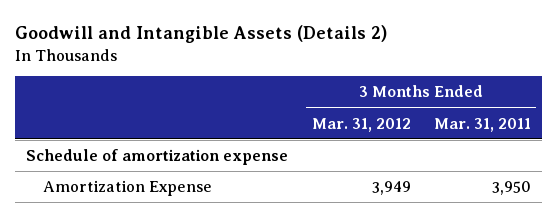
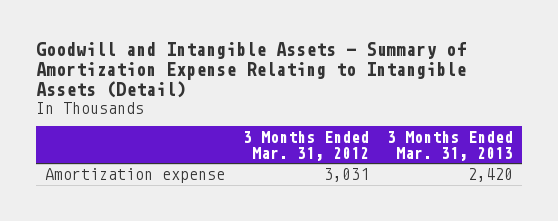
- Goodwill and Intangible Assets (Details 2)
+ Goodwill and Intangible Assets - Summary of Amortization Expense Relating to Intangible Assets (Detail)
- | 3 Months Ended Mar. 31, 2012 | 3 Months Ended Mar. 31, 2011
+ | 3 Months Ended Mar. 31, 2012 | 3 Months Ended Mar. 31, 2013
- Schedule of amortization expense
- Amortization Expense | 3,949 | 3,950
+ Amortization expense | 3,031 | 2,420

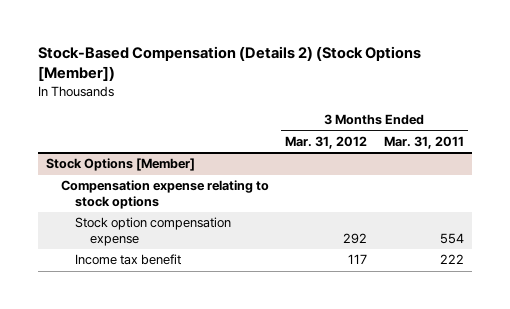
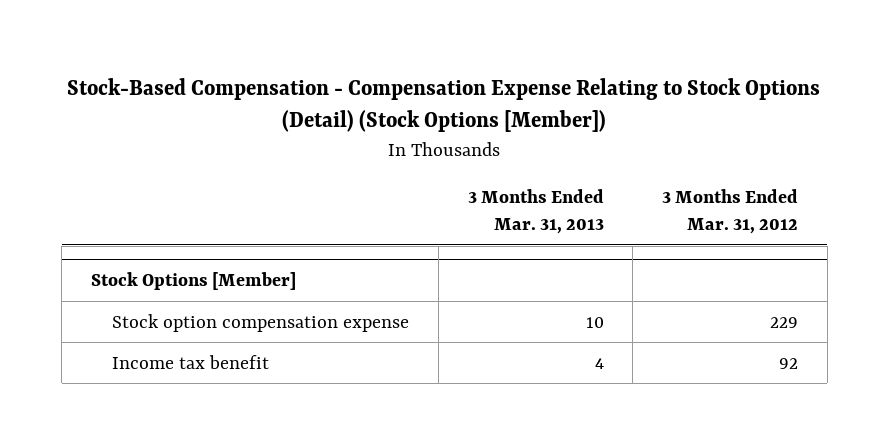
- Stock-Based Compensation (Details 2) (Stock Options [Member])
+ Stock-Based Compensation - Compensation Expense Relating to Stock Options (Detail) (Stock Options [Member])
- | 3 Months Ended Mar. 31, 2012 | 3 Months Ended Mar. 31, 2011
+ | 3 Months Ended Mar. 31, 2013 | 3 Months Ended Mar. 31, 2012
@ Stock Options [Member]
- Compensation expense relating to stock options
- Stock option compensation expense | 292 | 554
- Income tax benefit | 117 | 222
+ Stock option compensation expense | 10 | 229
+ Income tax benefit | 4 | 92

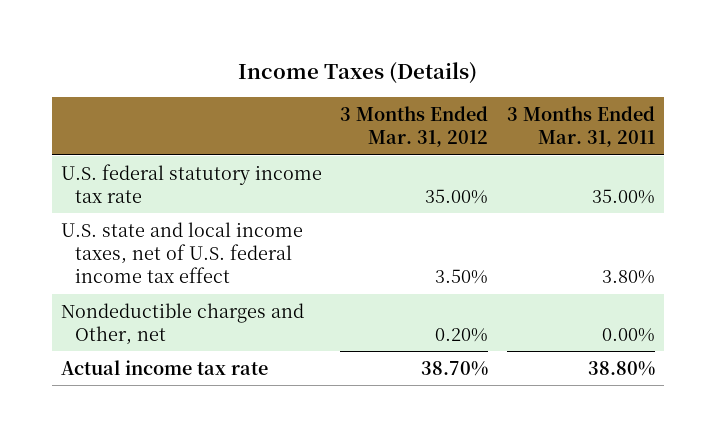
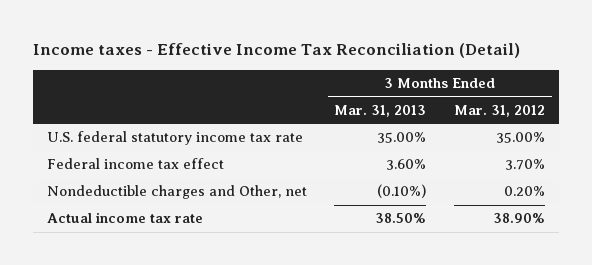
- Income Taxes (Details)
+ Income taxes - Effective Income Tax Reconciliation (Detail)
- | 3 Months Ended Mar. 31, 2012 | 3 Months Ended Mar. 31, 2011
+ | 3 Months Ended Mar. 31, 2013 | 3 Months Ended Mar. 31, 2012
- U.S. state and local income taxes, net of U.S. federal income tax effect | 3.50% | 3.80%
+ Federal income tax effect | 3.60% | 3.70%
- Actual income tax rate | 38.70% | 38.80%
+ Actual income tax rate | 38.50% | 38.90%

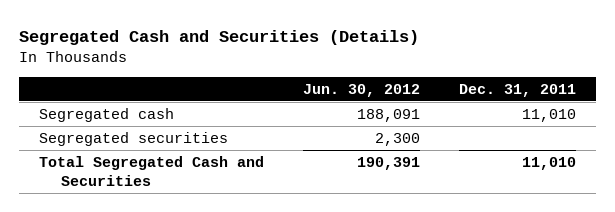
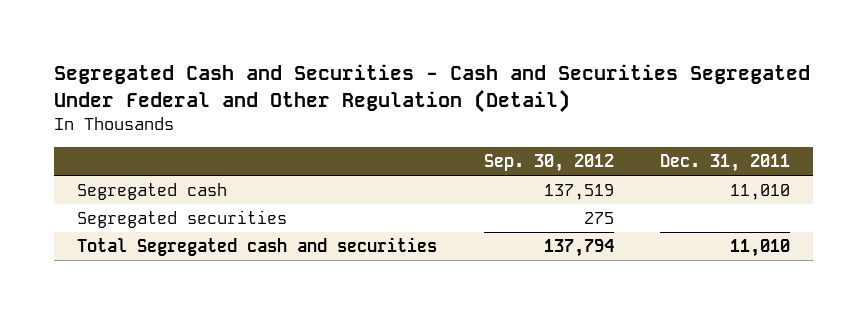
- Segregated Cash and Securities (Details)
+ Segregated Cash and Securities - Cash and Securities Segregated Under Federal and Other Regulation (Detail)
- | Jun. 30, 2012 | Dec. 31, 2011
+ | Sep. 30, 2012 | Dec. 31, 2011
- Total Segregated Cash and Securities | 190,391 | 11,010
+ Total Segregated cash and securities | 137,794 | 11,010

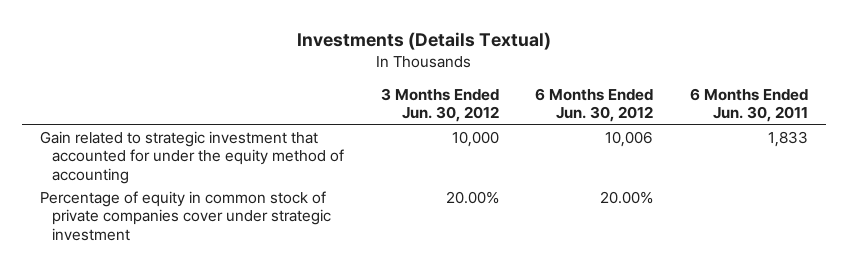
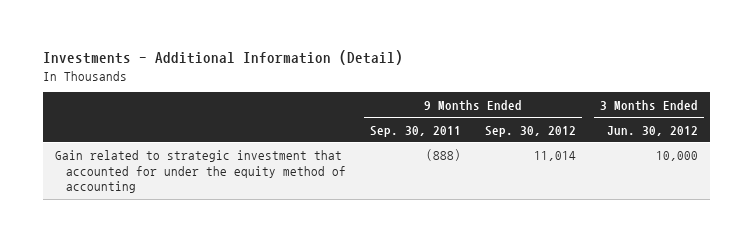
- Investments (Details Textual)
+ Investments - Additional Information (Detail)
- | 3 Months Ended Jun. 30, 2012 | 6 Months Ended Jun. 30, 2012 | 6 Months Ended Jun. 30, 2011
+ | 9 Months Ended Sep. 30, 2011 | 9 Months Ended Sep. 30, 2012 | 3 Months Ended Jun. 30, 2012
- Percentage of equity in common stock of private companies cover under strategic investment | 20.00% | 20.00% |

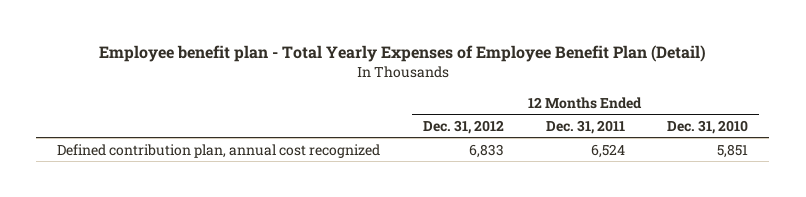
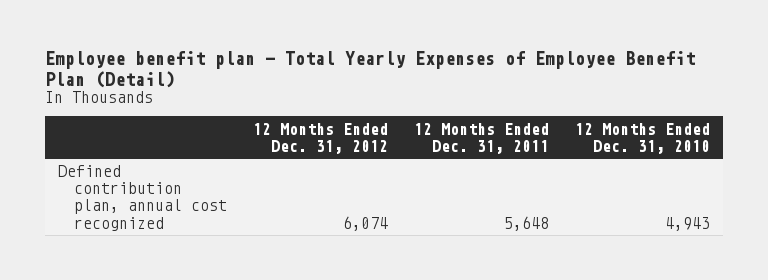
- Defined contribution plan, annual cost recognized | 6,833 | 6,524 | 5,851
+ Defined contribution plan, annual cost recognized | 6,074 | 5,648 | 4,943

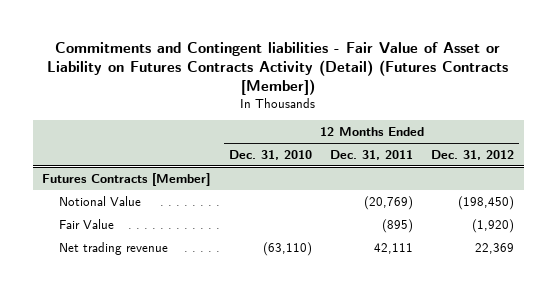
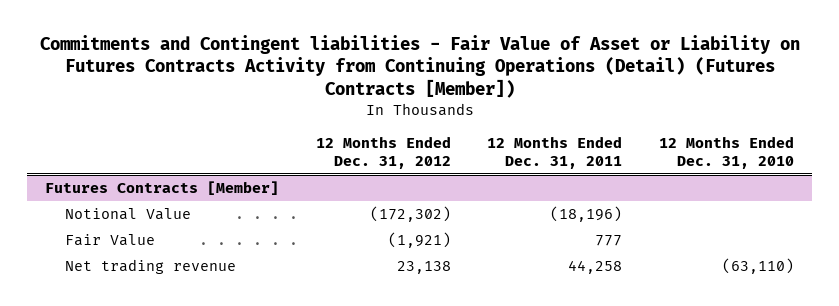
- Commitments and Contingent liabilities - Fair Value of Asset or Liability on Futures Contracts Activity (Detail) (Futures Contracts [Member])
+ Commitments and Contingent liabilities - Fair Value of Asset or Liability on Futures Contracts Activity from Continuing Operations (Detail) (Futures Contracts [Member])
- | 12 Months Ended Dec. 31, 2010 | 12 Months Ended Dec. 31, 2011 | 12 Months Ended Dec. 31, 2012
+ | 12 Months Ended Dec. 31, 2012 | 12 Months Ended Dec. 31, 2011 | 12 Months Ended Dec. 31, 2010
@ Futures Contracts [Member]
- Notional Value | | (20,769) | (198,450)
- Fair Value | | (895) | (1,920)
- Net trading revenue | (63,110) | 42,111 | 22,369
+ Notional Value | (172,302) | (18,196) |
+ Fair Value | (1,921) | 777 |
+ Net trading revenue | 23,138 | 44,258 | (63,110)

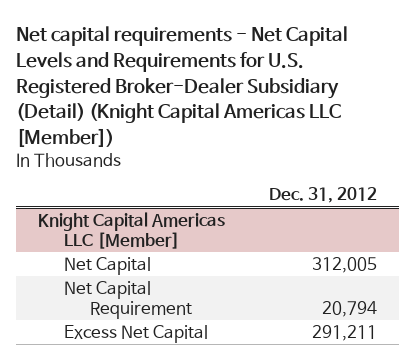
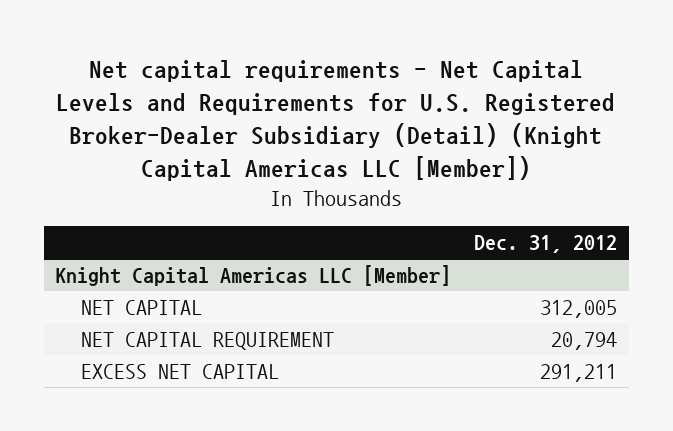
@ Knight Capital Americas LLC [Member]
- Net Capital | 312,005
- Net Capital Requirement | 20,794
- Excess Net Capital | 291,211
+ NET CAPITAL | 312,005
+ NET CAPITAL REQUIREMENT | 20,794
+ EXCESS NET CAPITAL | 291,211

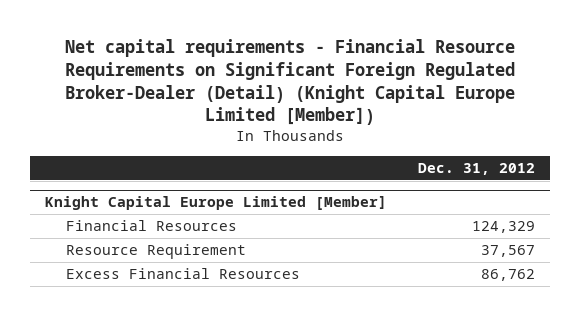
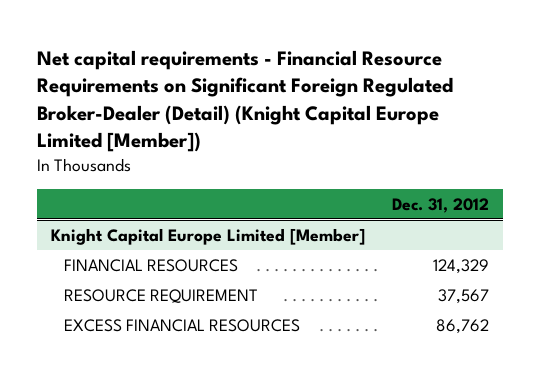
@ Knight Capital Europe Limited [Member]
- Financial Resources | 124,329
- Resource Requirement | 37,567
- Excess Financial Resources | 86,762
+ FINANCIAL RESOURCES | 124,329
+ RESOURCE REQUIREMENT | 37,567
+ EXCESS FINANCIAL RESOURCES | 86,762

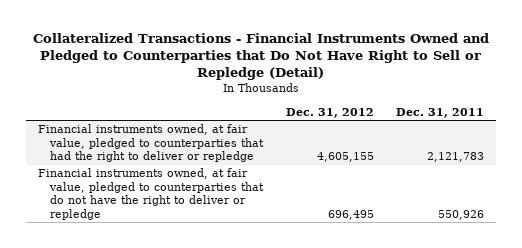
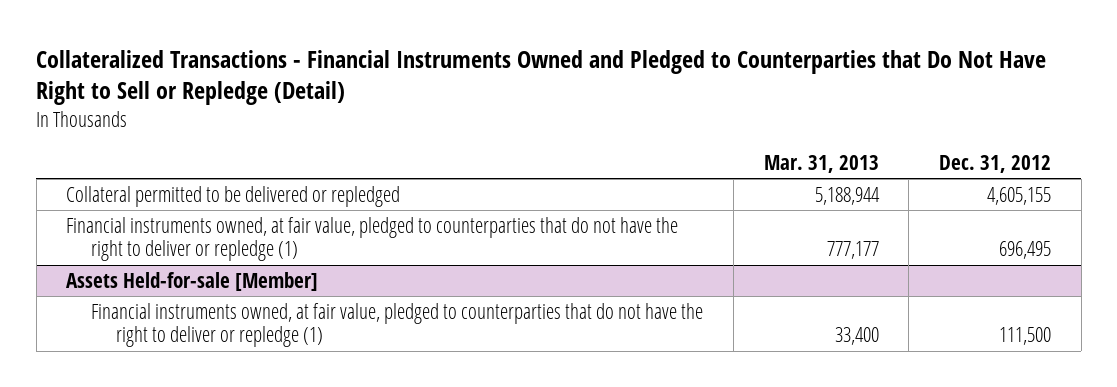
- | Dec. 31, 2012 | Dec. 31, 2011
+ | Mar. 31, 2013 | Dec. 31, 2012
- Financial instruments owned, at fair value, pledged to counterparties that had the right to deliver or repledge | 4,605,155 | 2,121,783
- Financial instruments owned, at fair value, pledged to counterparties that do not have the right to deliver or repledge | 696,495 | 550,926
+ Collateral permitted to be delivered or repledged | 5,188,944 | 4,605,155
+ Financial instruments owned, at fair value, pledged to counterparties that do not have the right to deliver or repledge (1) | 777,177 | 696,495
+ Assets Held-for-sale [Member]
+ Financial instruments owned, at fair value, pledged to counterparties that do not have the right to deliver or repledge (1) | 33,400 | 111,500

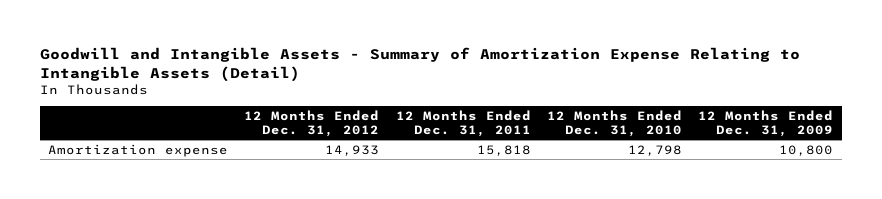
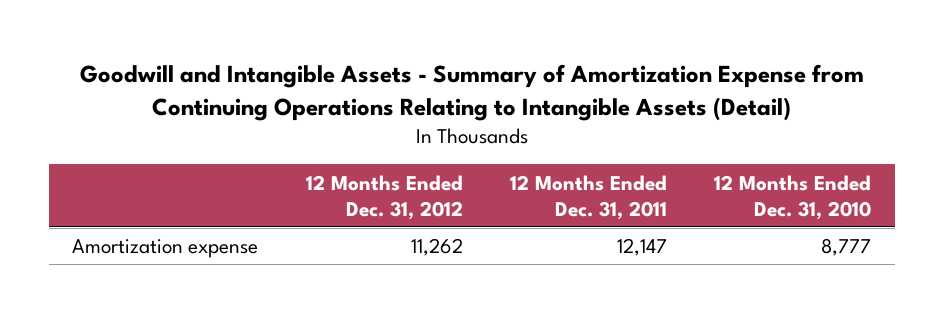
- Goodwill and Intangible Assets - Summary of Amortization Expense Relating to Intangible Assets (Detail)
+ Goodwill and Intangible Assets - Summary of Amortization Expense from Continuing Operations Relating to Intangible Assets (Detail)
- | 12 Months Ended Dec. 31, 2012 | 12 Months Ended Dec. 31, 2011 | 12 Months Ended Dec. 31, 2010 | 12 Months Ended Dec. 31, 2009
+ | 12 Months Ended Dec. 31, 2012 | 12 Months Ended Dec. 31, 2011 | 12 Months Ended Dec. 31, 2010
- Amortization expense | 14,933 | 15,818 | 12,798 | 10,800
+ Amortization expense | 11,262 | 12,147 | 8,777

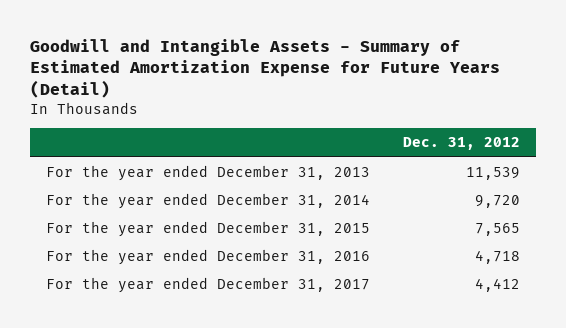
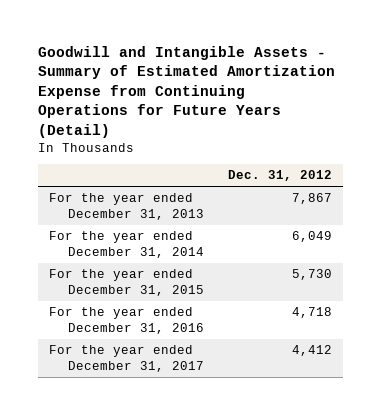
- Goodwill and Intangible Assets - Summary of Estimated Amortization Expense for Future Years (Detail)
+ Goodwill and Intangible Assets - Summary of Estimated Amortization Expense from Continuing Operations for Future Years (Detail)
- For the year ended December 31, 2013 | 11,539
- For the year ended December 31, 2014 | 9,720
- For the year ended December 31, 2015 | 7,565
+ For the year ended December 31, 2013 | 7,867
+ For the year ended December 31, 2014 | 6,049
+ For the year ended December 31, 2015 | 5,730

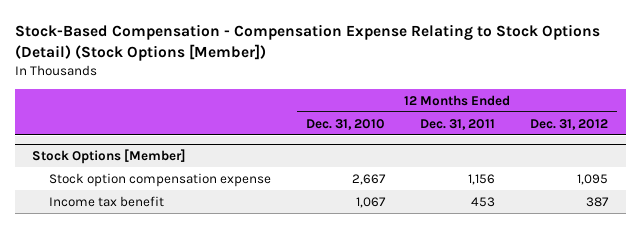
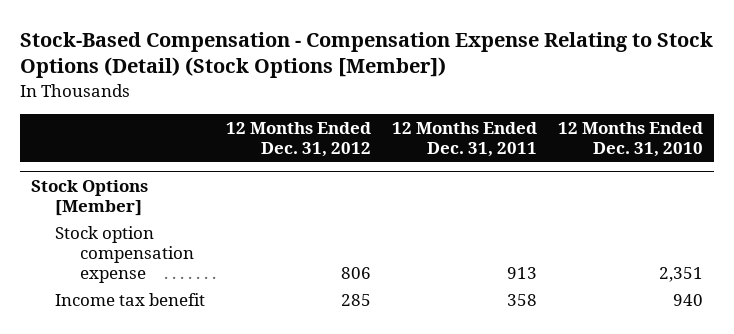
- | 12 Months Ended Dec. 31, 2010 | 12 Months Ended Dec. 31, 2011 | 12 Months Ended Dec. 31, 2012
+ | 12 Months Ended Dec. 31, 2012 | 12 Months Ended Dec. 31, 2011 | 12 Months Ended Dec. 31, 2010
@ Stock Options [Member]
- Stock option compensation expense | 2,667 | 1,156 | 1,095
- Income tax benefit | 1,067 | 453 | 387
+ Stock option compensation expense | 806 | 913 | 2,351
+ Income tax benefit | 285 | 358 | 940

